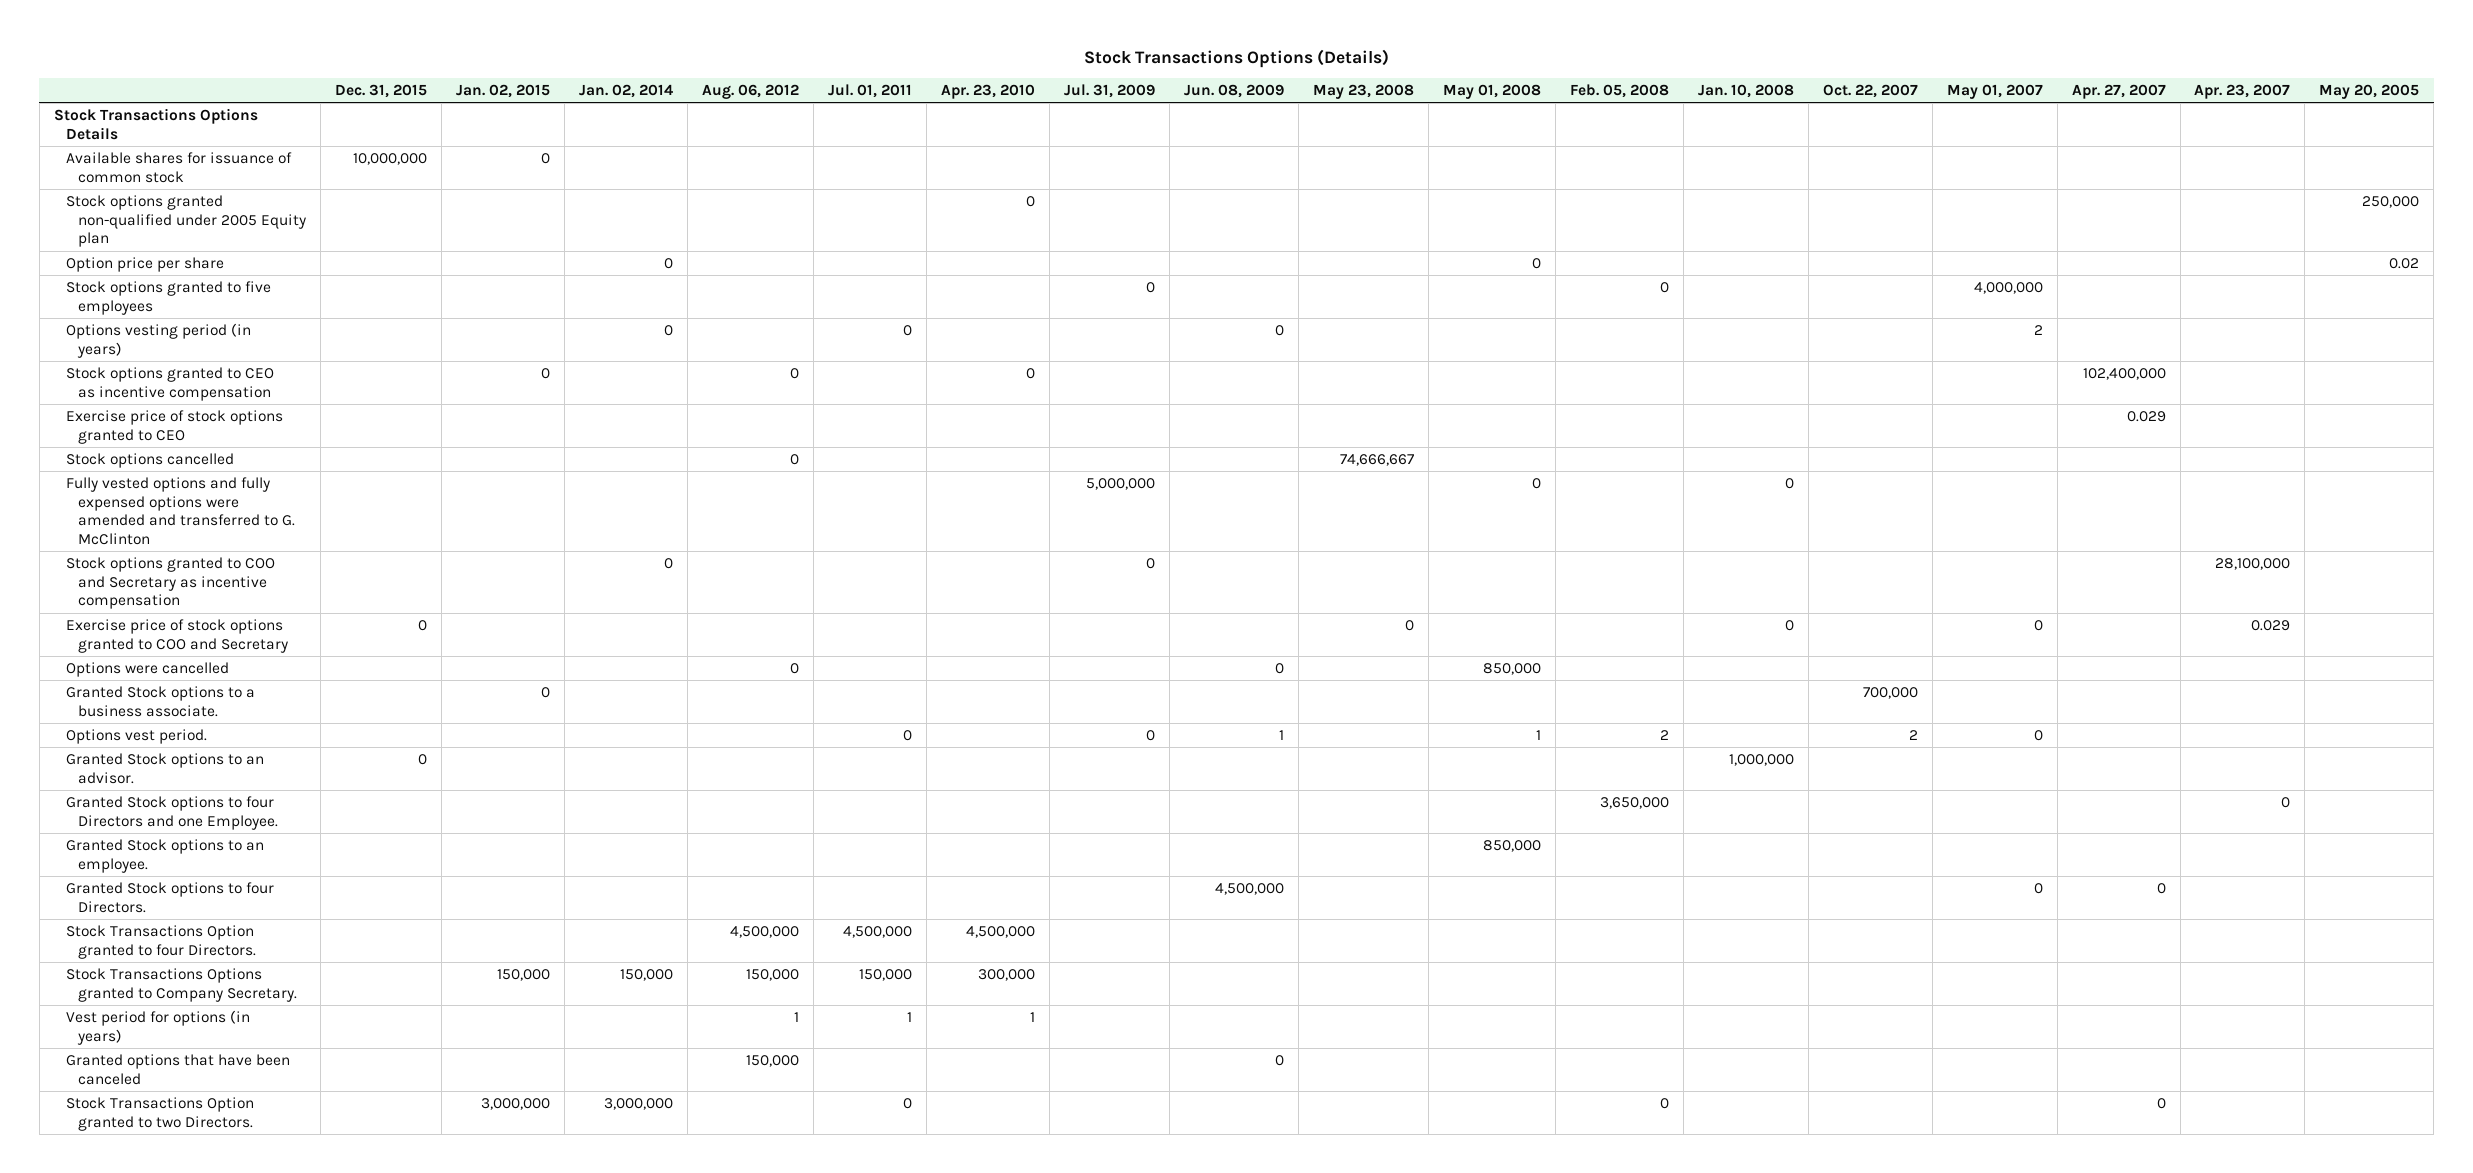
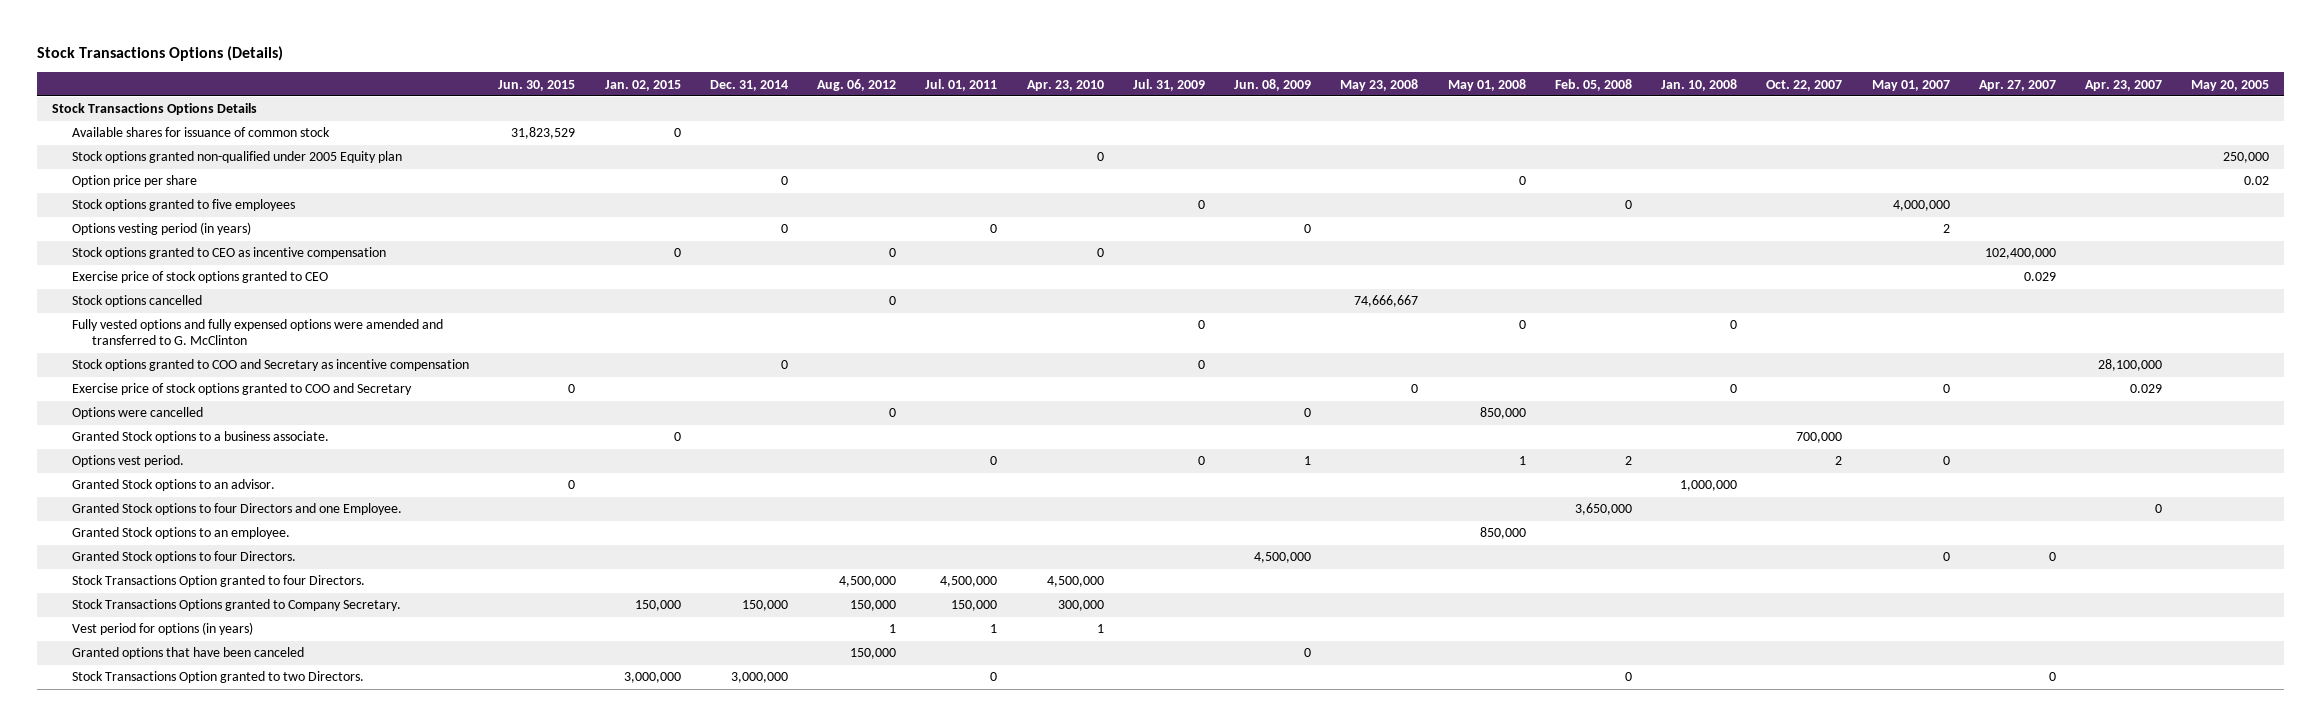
- | Dec. 31, 2015 | Jan. 02, 2015 | Jan. 02, 2014 | Aug. 06, 2012 | Jul. 01, 2011 | Apr. 23, 2010 | Jul. 31, 2009 | Jun. 08, 2009 | May 23, 2008 | May 01, 2008 | Feb. 05, 2008 | Jan. 10, 2008 | Oct. 22, 2007 | May 01, 2007 | Apr. 27, 2007 | Apr. 23, 2007 | May 20, 2005
+ | Jun. 30, 2015 | Jan. 02, 2015 | Dec. 31, 2014 | Aug. 06, 2012 | Jul. 01, 2011 | Apr. 23, 2010 | Jul. 31, 2009 | Jun. 08, 2009 | May 23, 2008 | May 01, 2008 | Feb. 05, 2008 | Jan. 10, 2008 | Oct. 22, 2007 | May 01, 2007 | Apr. 27, 2007 | Apr. 23, 2007 | May 20, 2005
- Fully vested options and fully expensed options were amended and transferred to G. McClinton | | | | | | | 5,000,000 | | | 0 | | 0 | | | | |
+ Fully vested options and fully expensed options were amended and transferred to G. McClinton | | | | | | | 0 | | | 0 | | 0 | | | | |

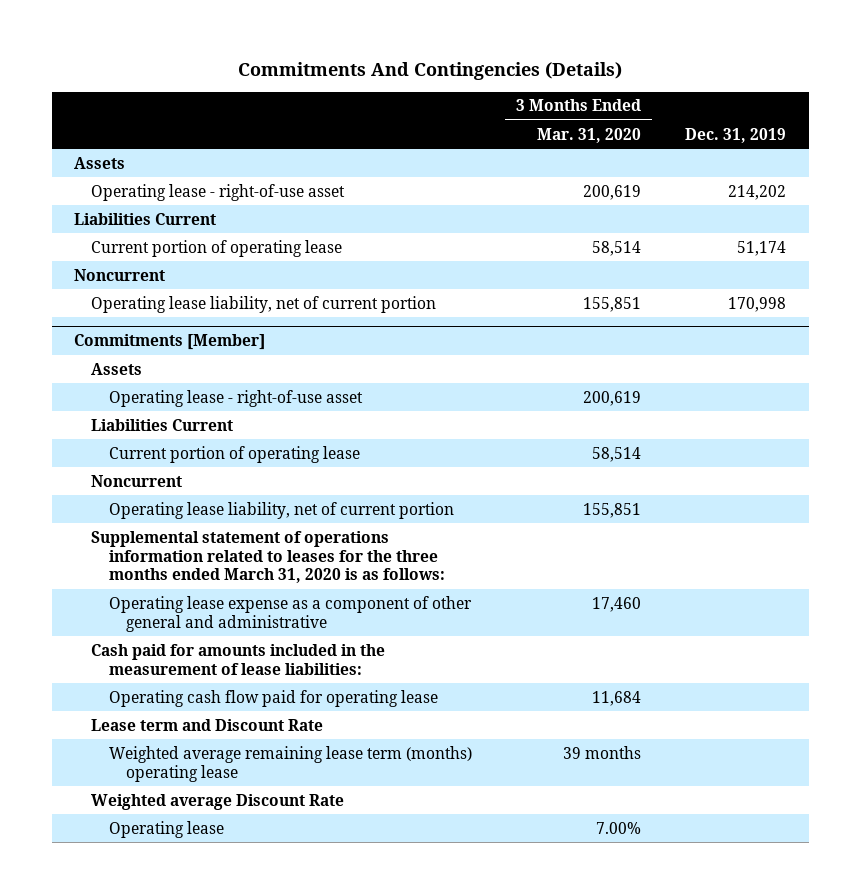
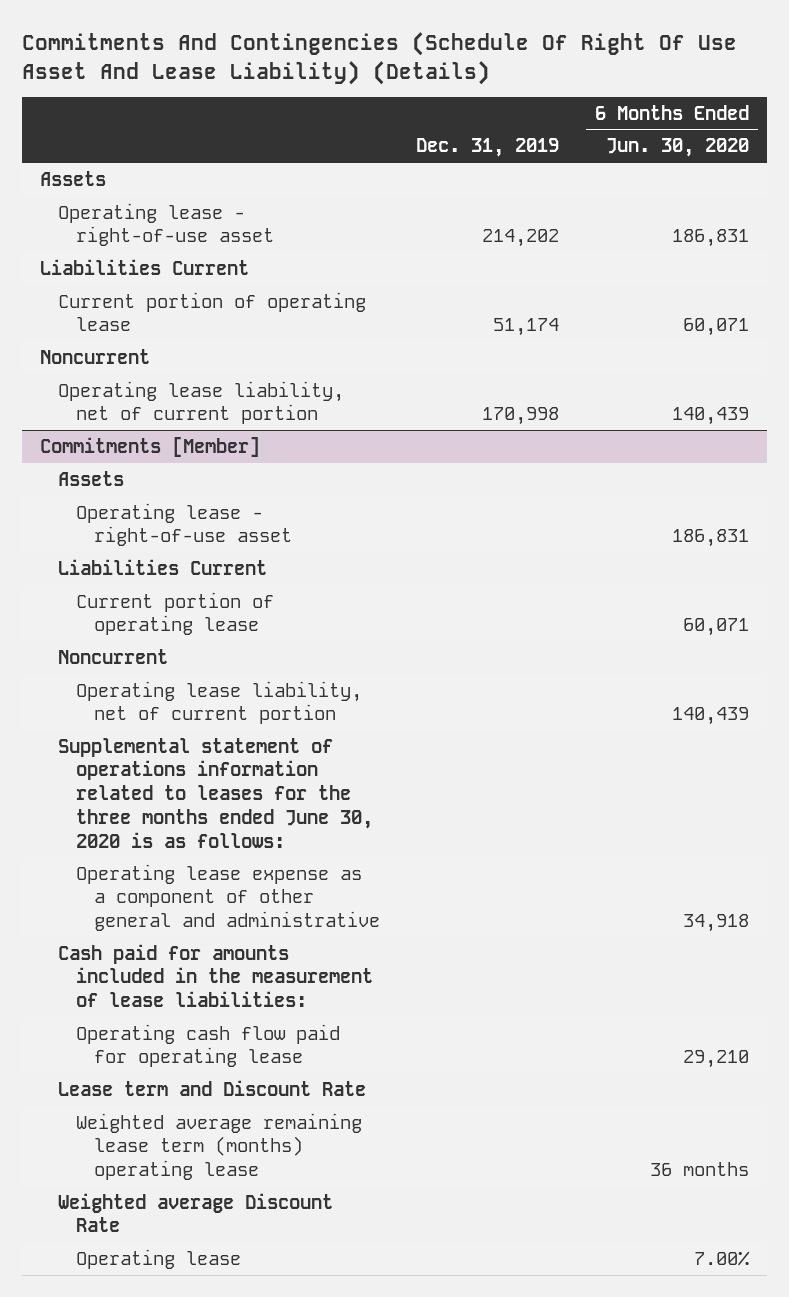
- Commitments And Contingencies (Details)
+ Commitments And Contingencies (Schedule Of Right Of Use Asset And Lease Liability) (Details)
- | 3 Months Ended Mar. 31, 2020 | Dec. 31, 2019
+ | Dec. 31, 2019 | 6 Months Ended Jun. 30, 2020
@ Commitments [Member]
- Supplemental statement of operations information related to leases for the three months ended March 31, 2020 is as follows:
+ Supplemental statement of operations information related to leases for the three months ended June 30, 2020 is as follows:

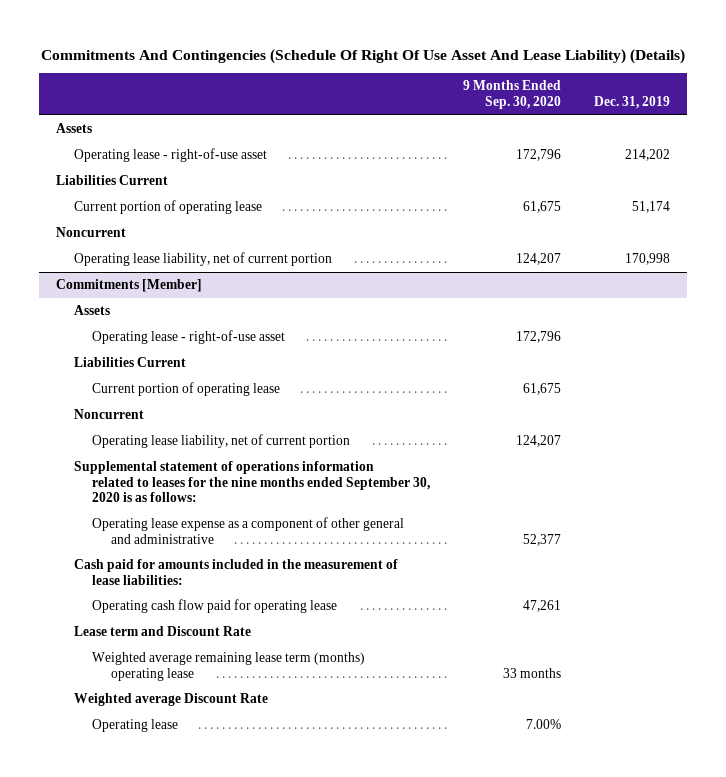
- | Dec. 31, 2019 | 6 Months Ended Jun. 30, 2020
+ | 9 Months Ended Sep. 30, 2020 | Dec. 31, 2019
@ Commitments [Member]
- Supplemental statement of operations information related to leases for the three months ended June 30, 2020 is as follows:
+ Supplemental statement of operations information related to leases for the nine months ended September 30, 2020 is as follows:

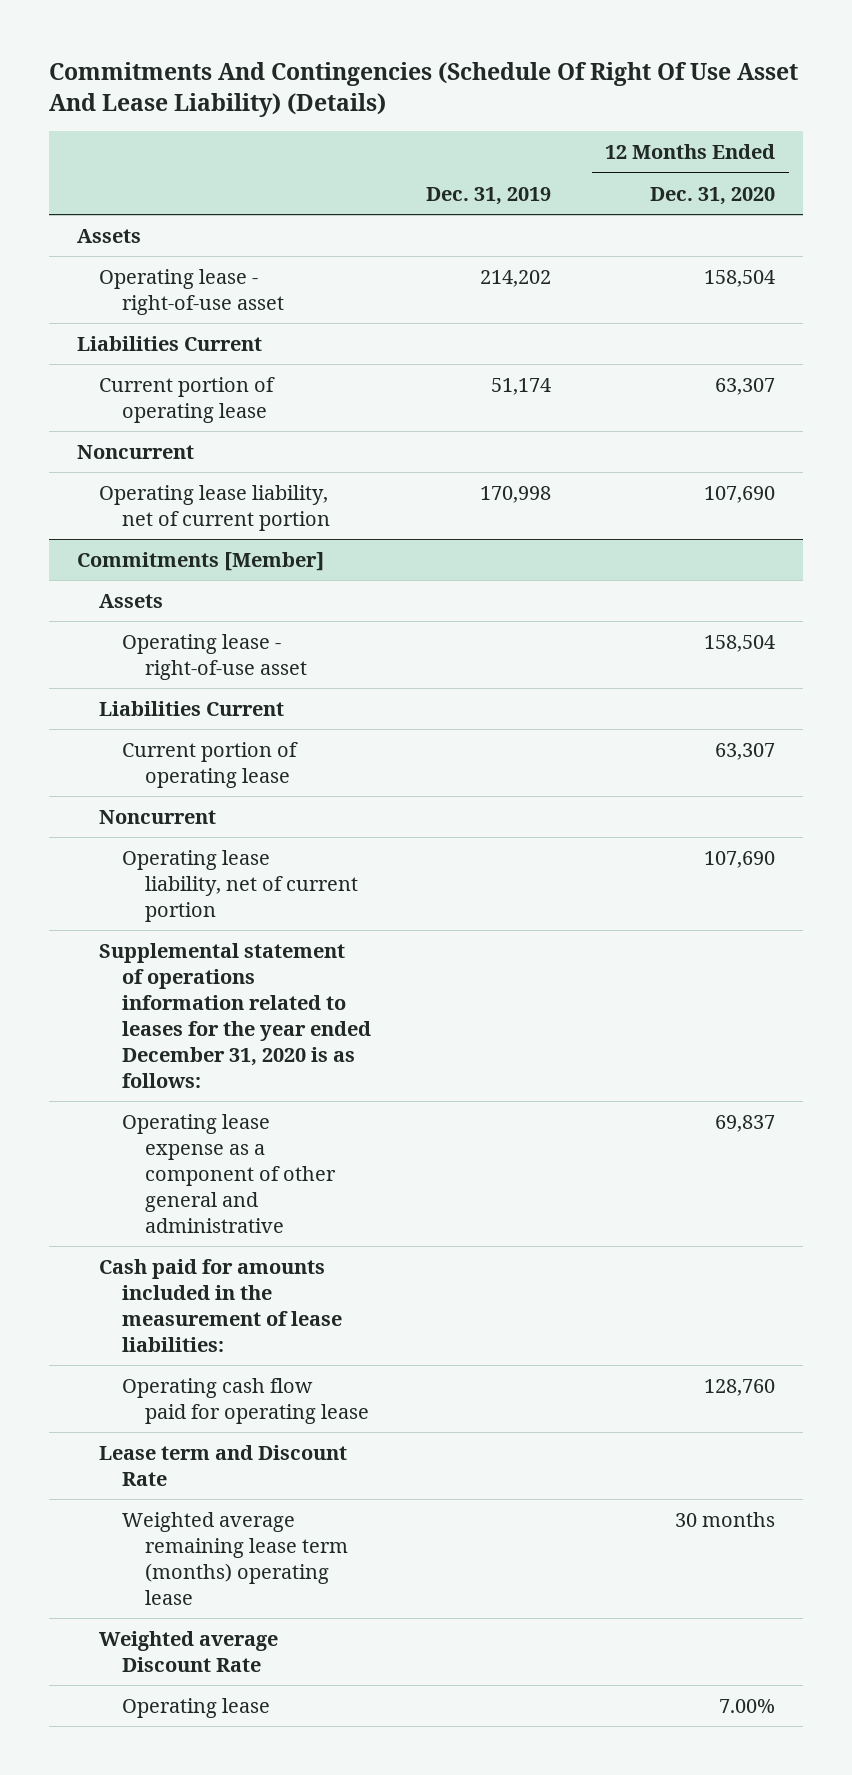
- | 9 Months Ended Sep. 30, 2020 | Dec. 31, 2019
+ | Dec. 31, 2019 | 12 Months Ended Dec. 31, 2020
@ Commitments [Member]
- Supplemental statement of operations information related to leases for the nine months ended September 30, 2020 is as follows:
+ Supplemental statement of operations information related to leases for the year ended December 31, 2020 is as follows:

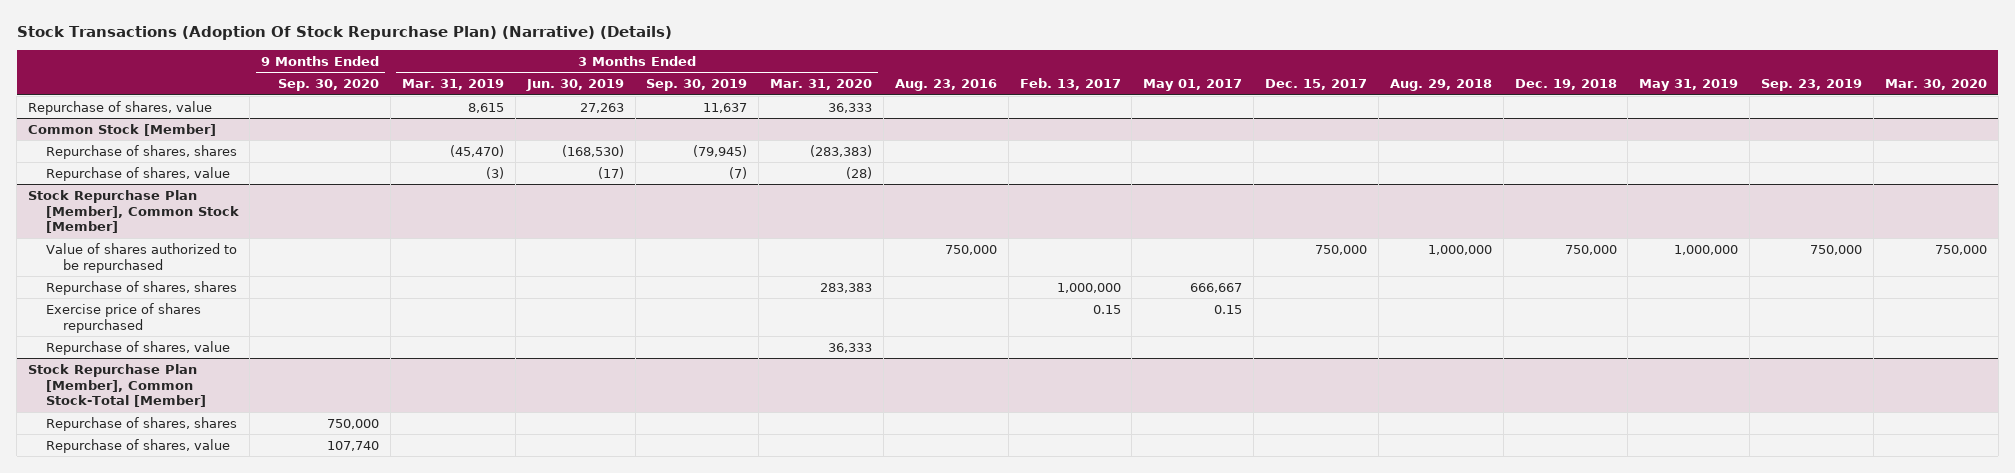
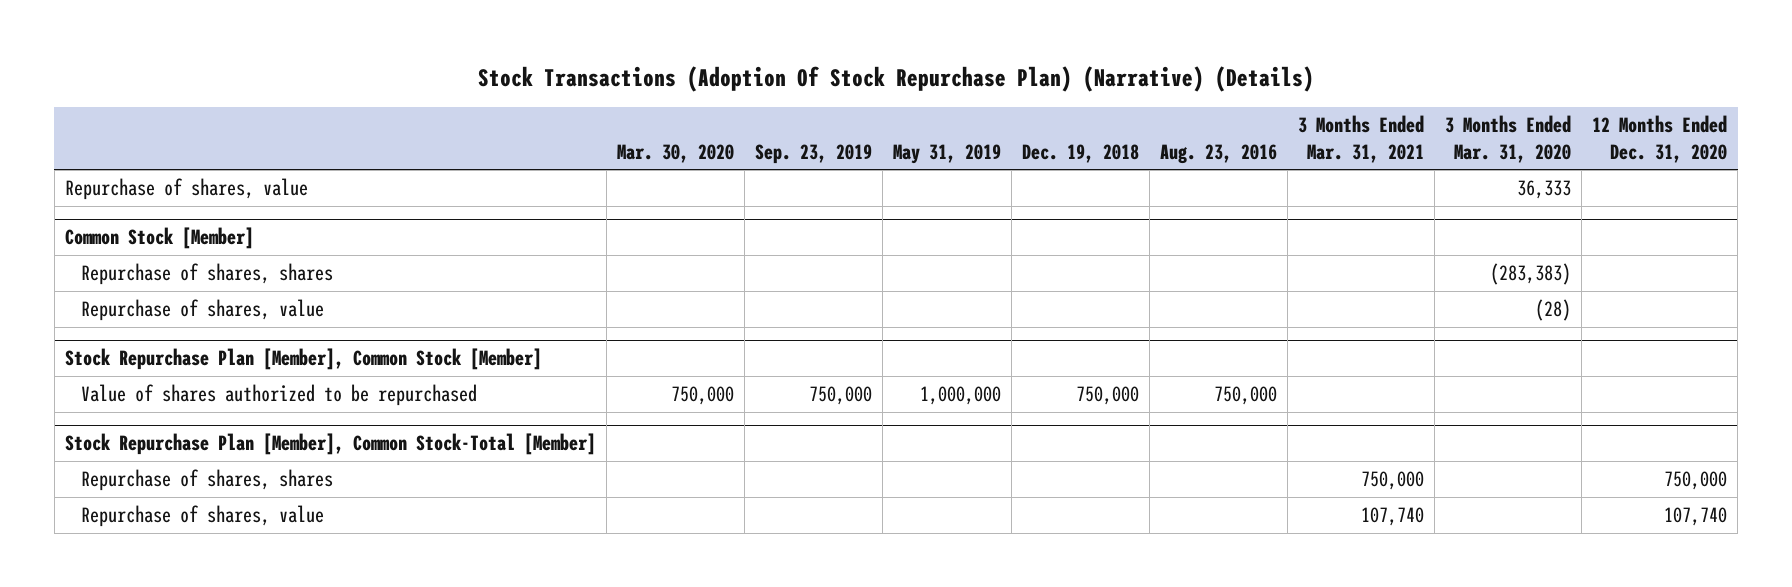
- | 9 Months Ended Sep. 30, 2020 | 3 Months Ended Mar. 31, 2019 | 3 Months Ended Jun. 30, 2019 | 3 Months Ended Sep. 30, 2019 | 3 Months Ended Mar. 31, 2020 | Aug. 23, 2016 | Feb. 13, 2017 | May 01, 2017 | Dec. 15, 2017 | Aug. 29, 2018 | Dec. 19, 2018 | May 31, 2019 | Sep. 23, 2019 | Mar. 30, 2020
+ | Mar. 30, 2020 | Sep. 23, 2019 | May 31, 2019 | Dec. 19, 2018 | Aug. 23, 2016 | 3 Months Ended Mar. 31, 2021 | 3 Months Ended Mar. 31, 2020 | 12 Months Ended Dec. 31, 2020
@ Stock Repurchase Plan [Member], Common Stock [Member]
- Repurchase of shares, shares | | | | | 283,383 | | 1,000,000 | 666,667 | | | | | |
- Exercise price of shares repurchased | | | | | | | 0.15 | 0.15 | | | | | |
- Repurchase of shares, value | | | | | 36,333 | | | | | | | | |

